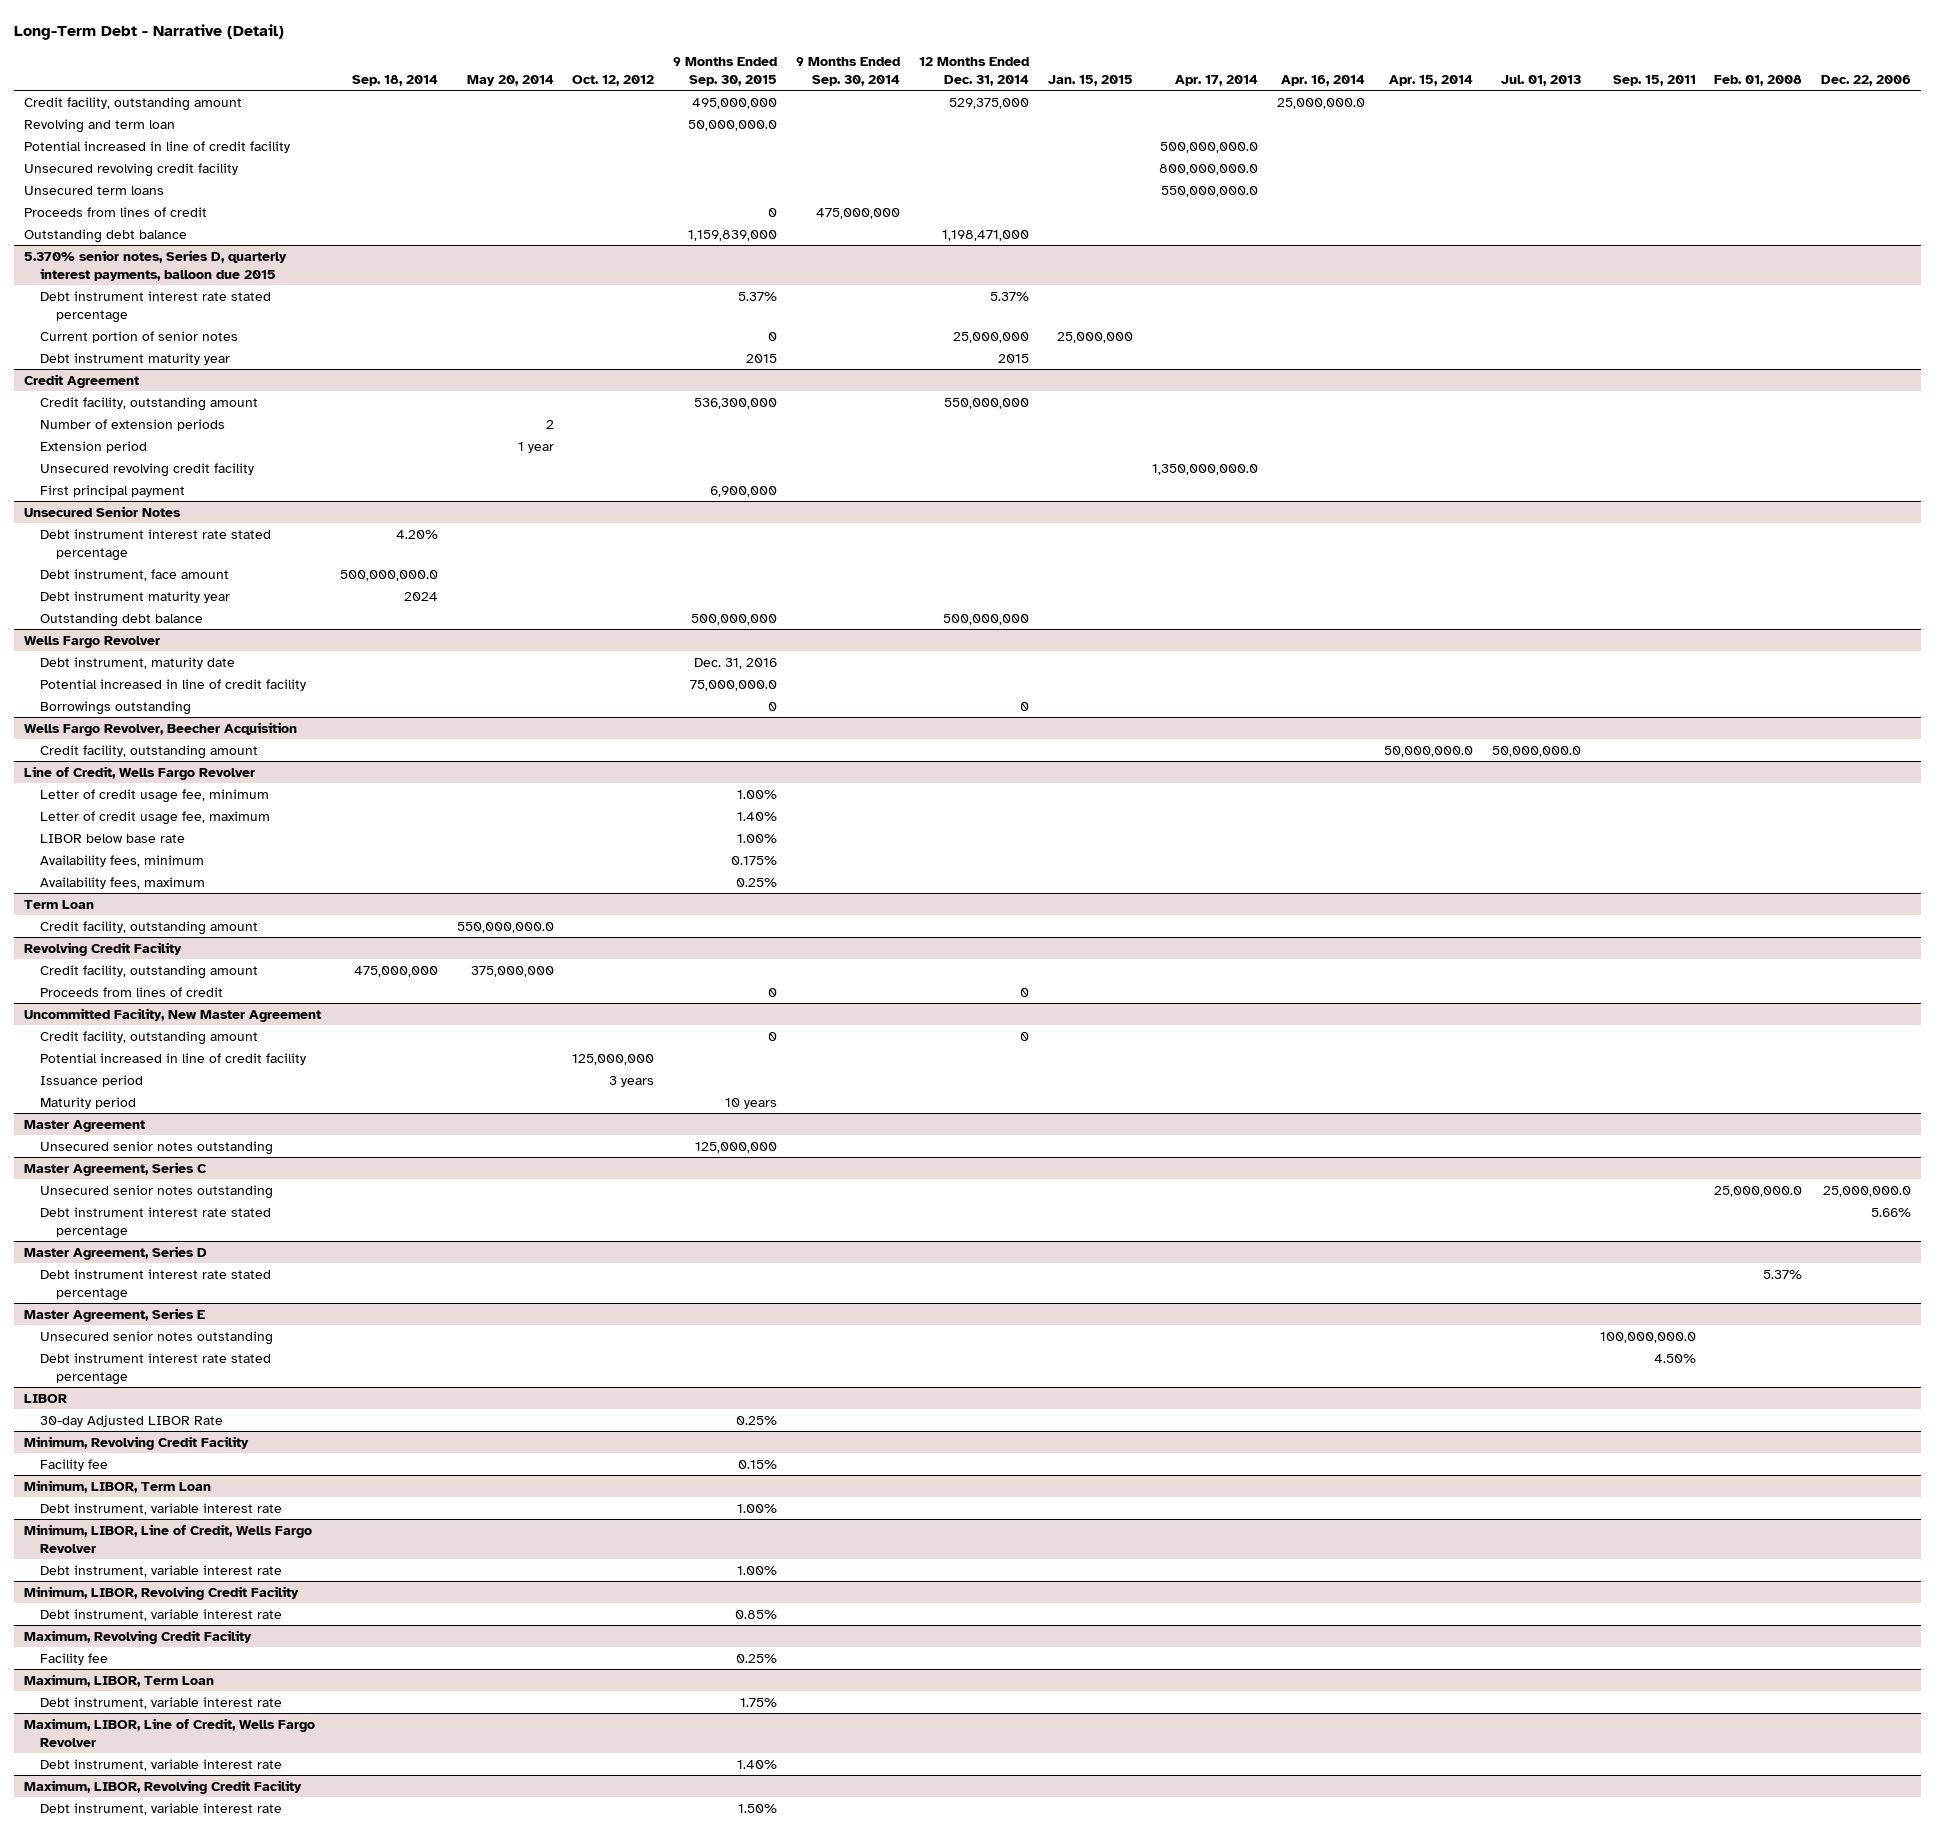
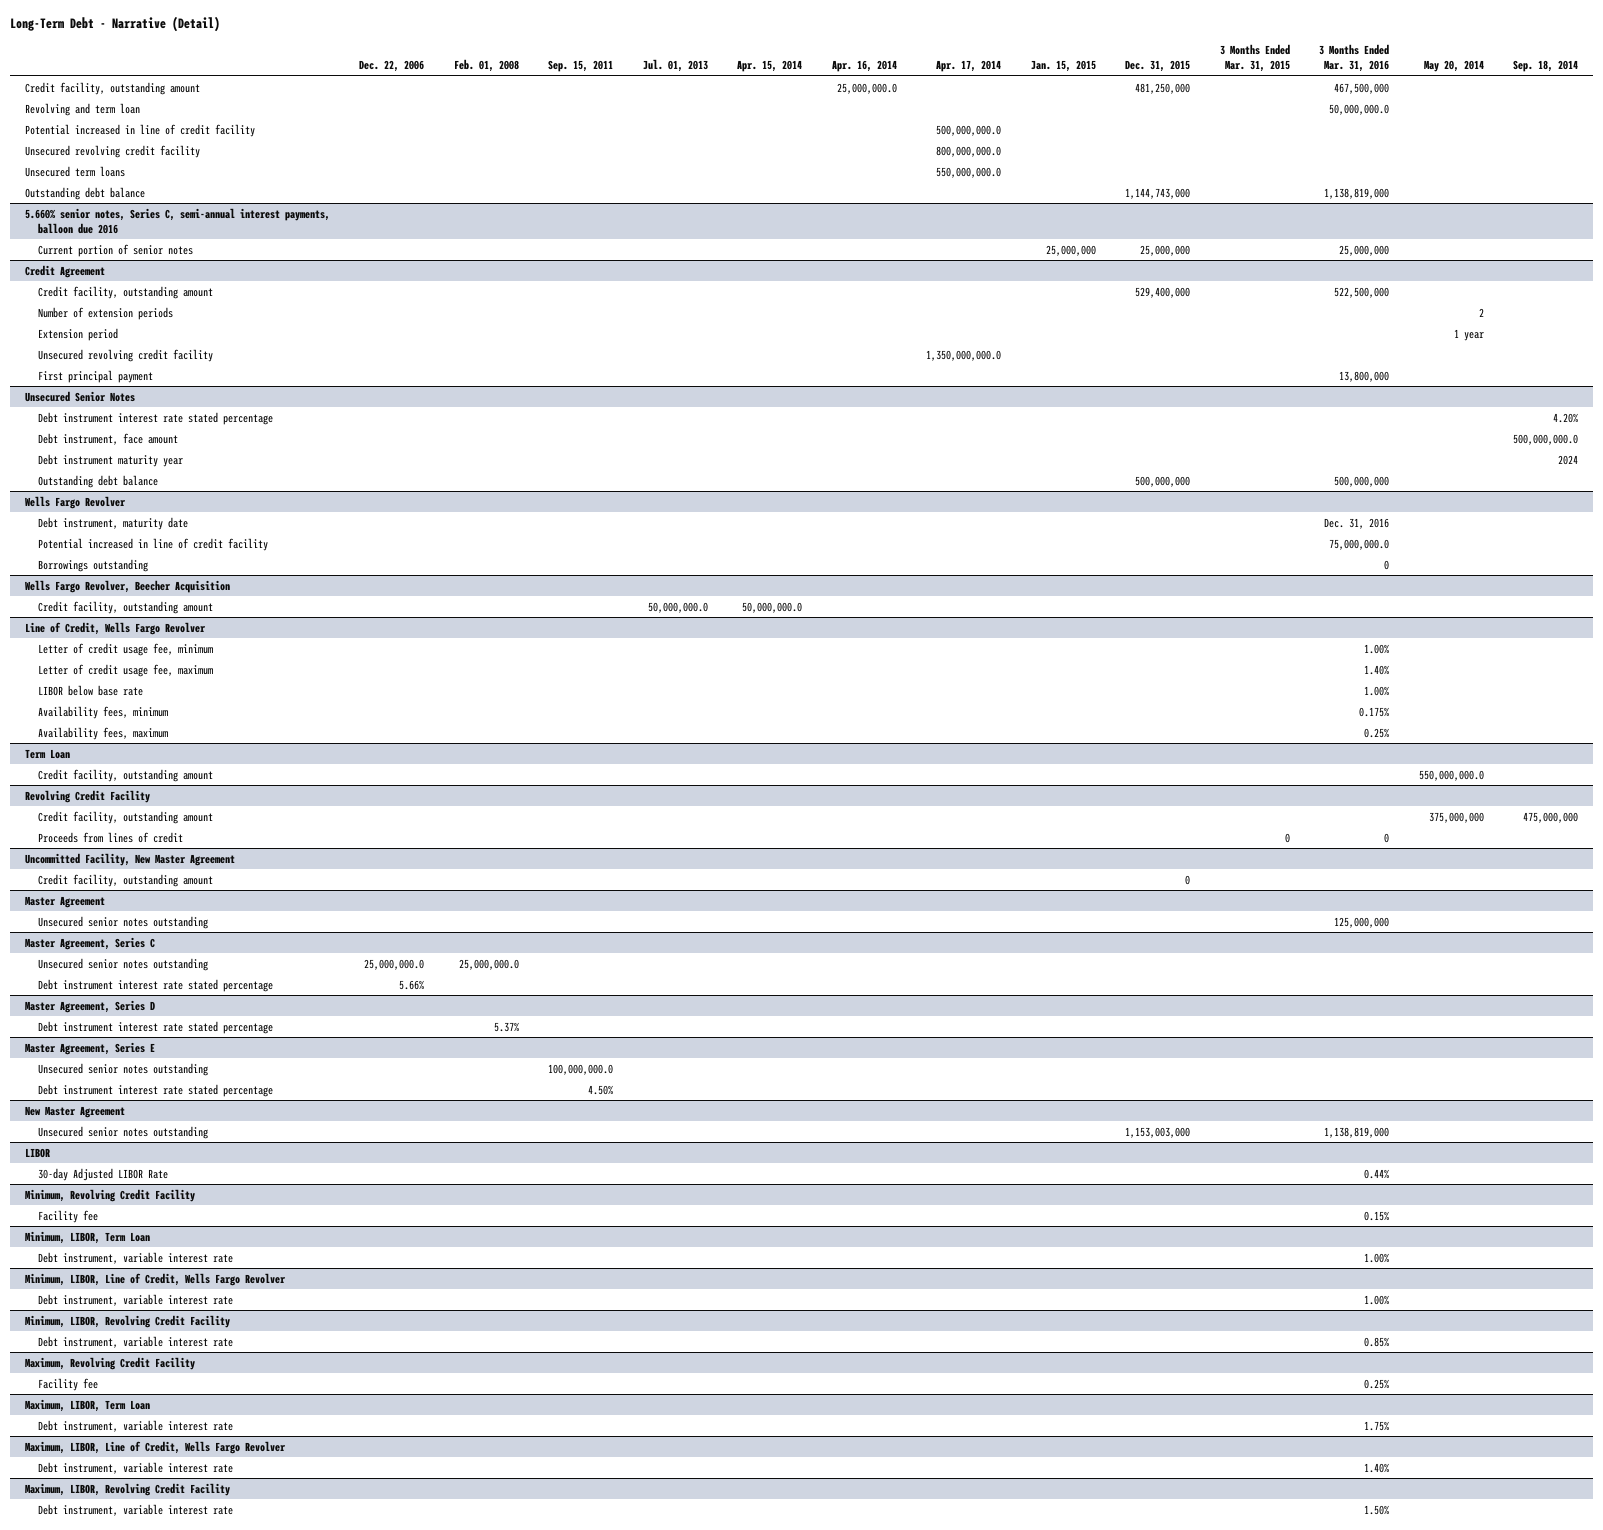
- | Sep. 18, 2014 | May 20, 2014 | Oct. 12, 2012 | 9 Months Ended Sep. 30, 2015 | 9 Months Ended Sep. 30, 2014 | 12 Months Ended Dec. 31, 2014 | Jan. 15, 2015 | Apr. 17, 2014 | Apr. 16, 2014 | Apr. 15, 2014 | Jul. 01, 2013 | Sep. 15, 2011 | Feb. 01, 2008 | Dec. 22, 2006
+ | Dec. 22, 2006 | Feb. 01, 2008 | Sep. 15, 2011 | Jul. 01, 2013 | Apr. 15, 2014 | Apr. 16, 2014 | Apr. 17, 2014 | Jan. 15, 2015 | Dec. 31, 2015 | 3 Months Ended Mar. 31, 2015 | 3 Months Ended Mar. 31, 2016 | May 20, 2014 | Sep. 18, 2014
- Proceeds from lines of credit | | | | 0 | 475,000,000 | | | | | | | | |
- 5.370% senior notes, Series D, quarterly interest payments, balloon due 2015
- Debt instrument interest rate stated percentage | | | | 5.37% | | 5.37% | | | | | | | |
+ 5.660% senior notes, Series C, semi-annual interest payments, balloon due 2016
- Debt instrument maturity year | | | | 2015 | | 2015 | | | | | | | |
@ Uncommitted Facility, New Master Agreement
- Potential increased in line of credit facility | | | 125,000,000 | | | | | | | | | | |
- Issuance period | | | 3 years | | | | | | | | | | |
- Maturity period | | | | 10 years | | | | | | | | | |
+ New Master Agreement
+ Unsecured senior notes outstanding | | | | | | | | | 1,153,003,000 | | 1,138,819,000 | |

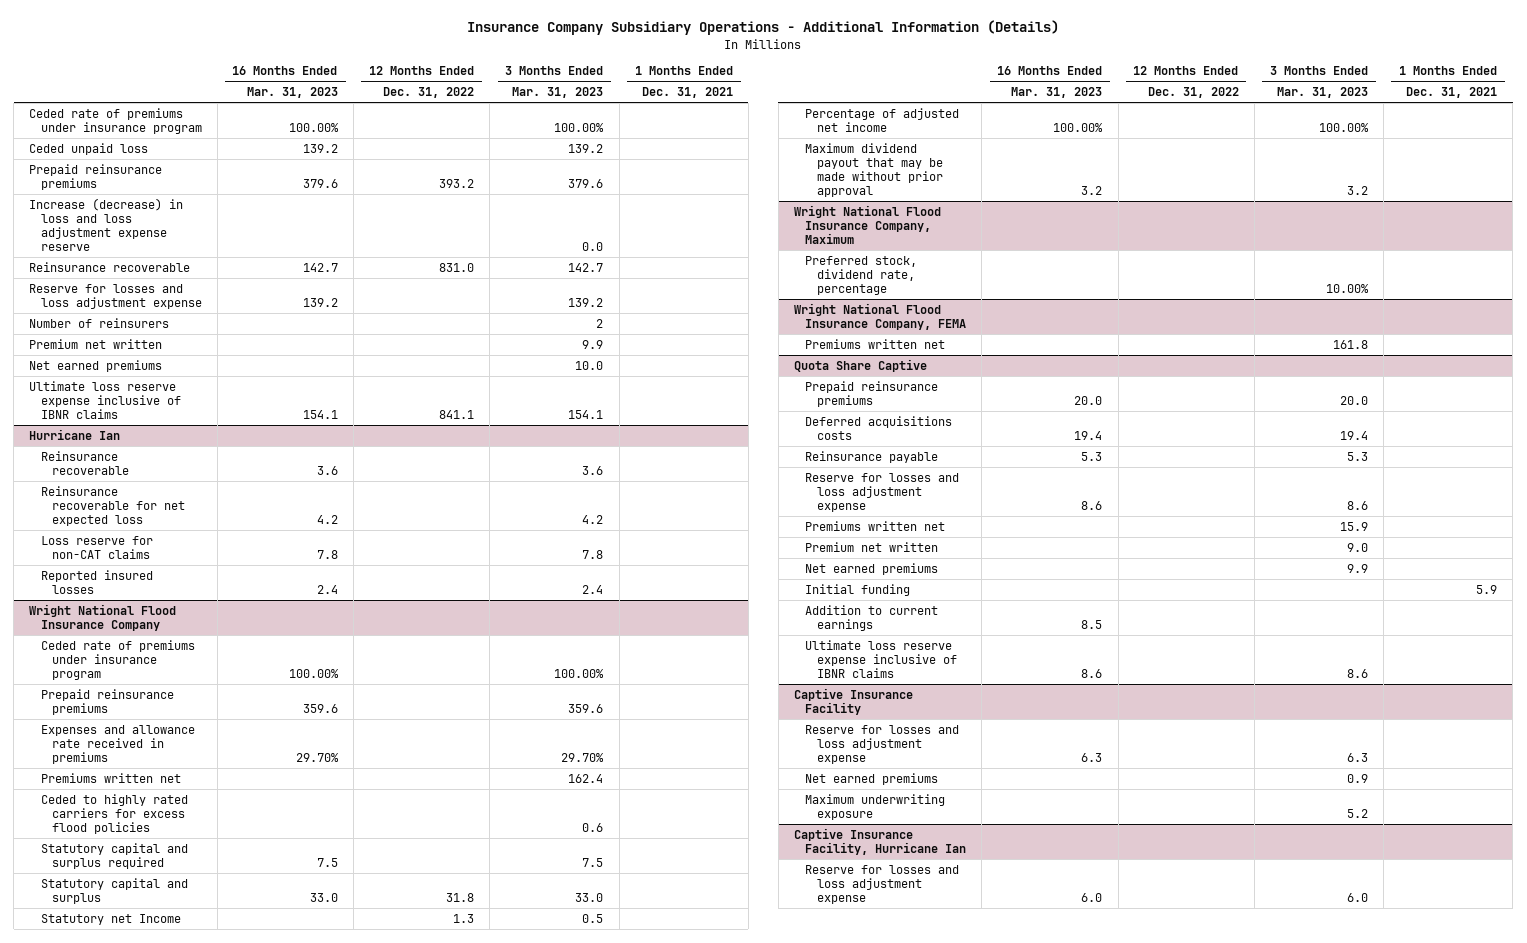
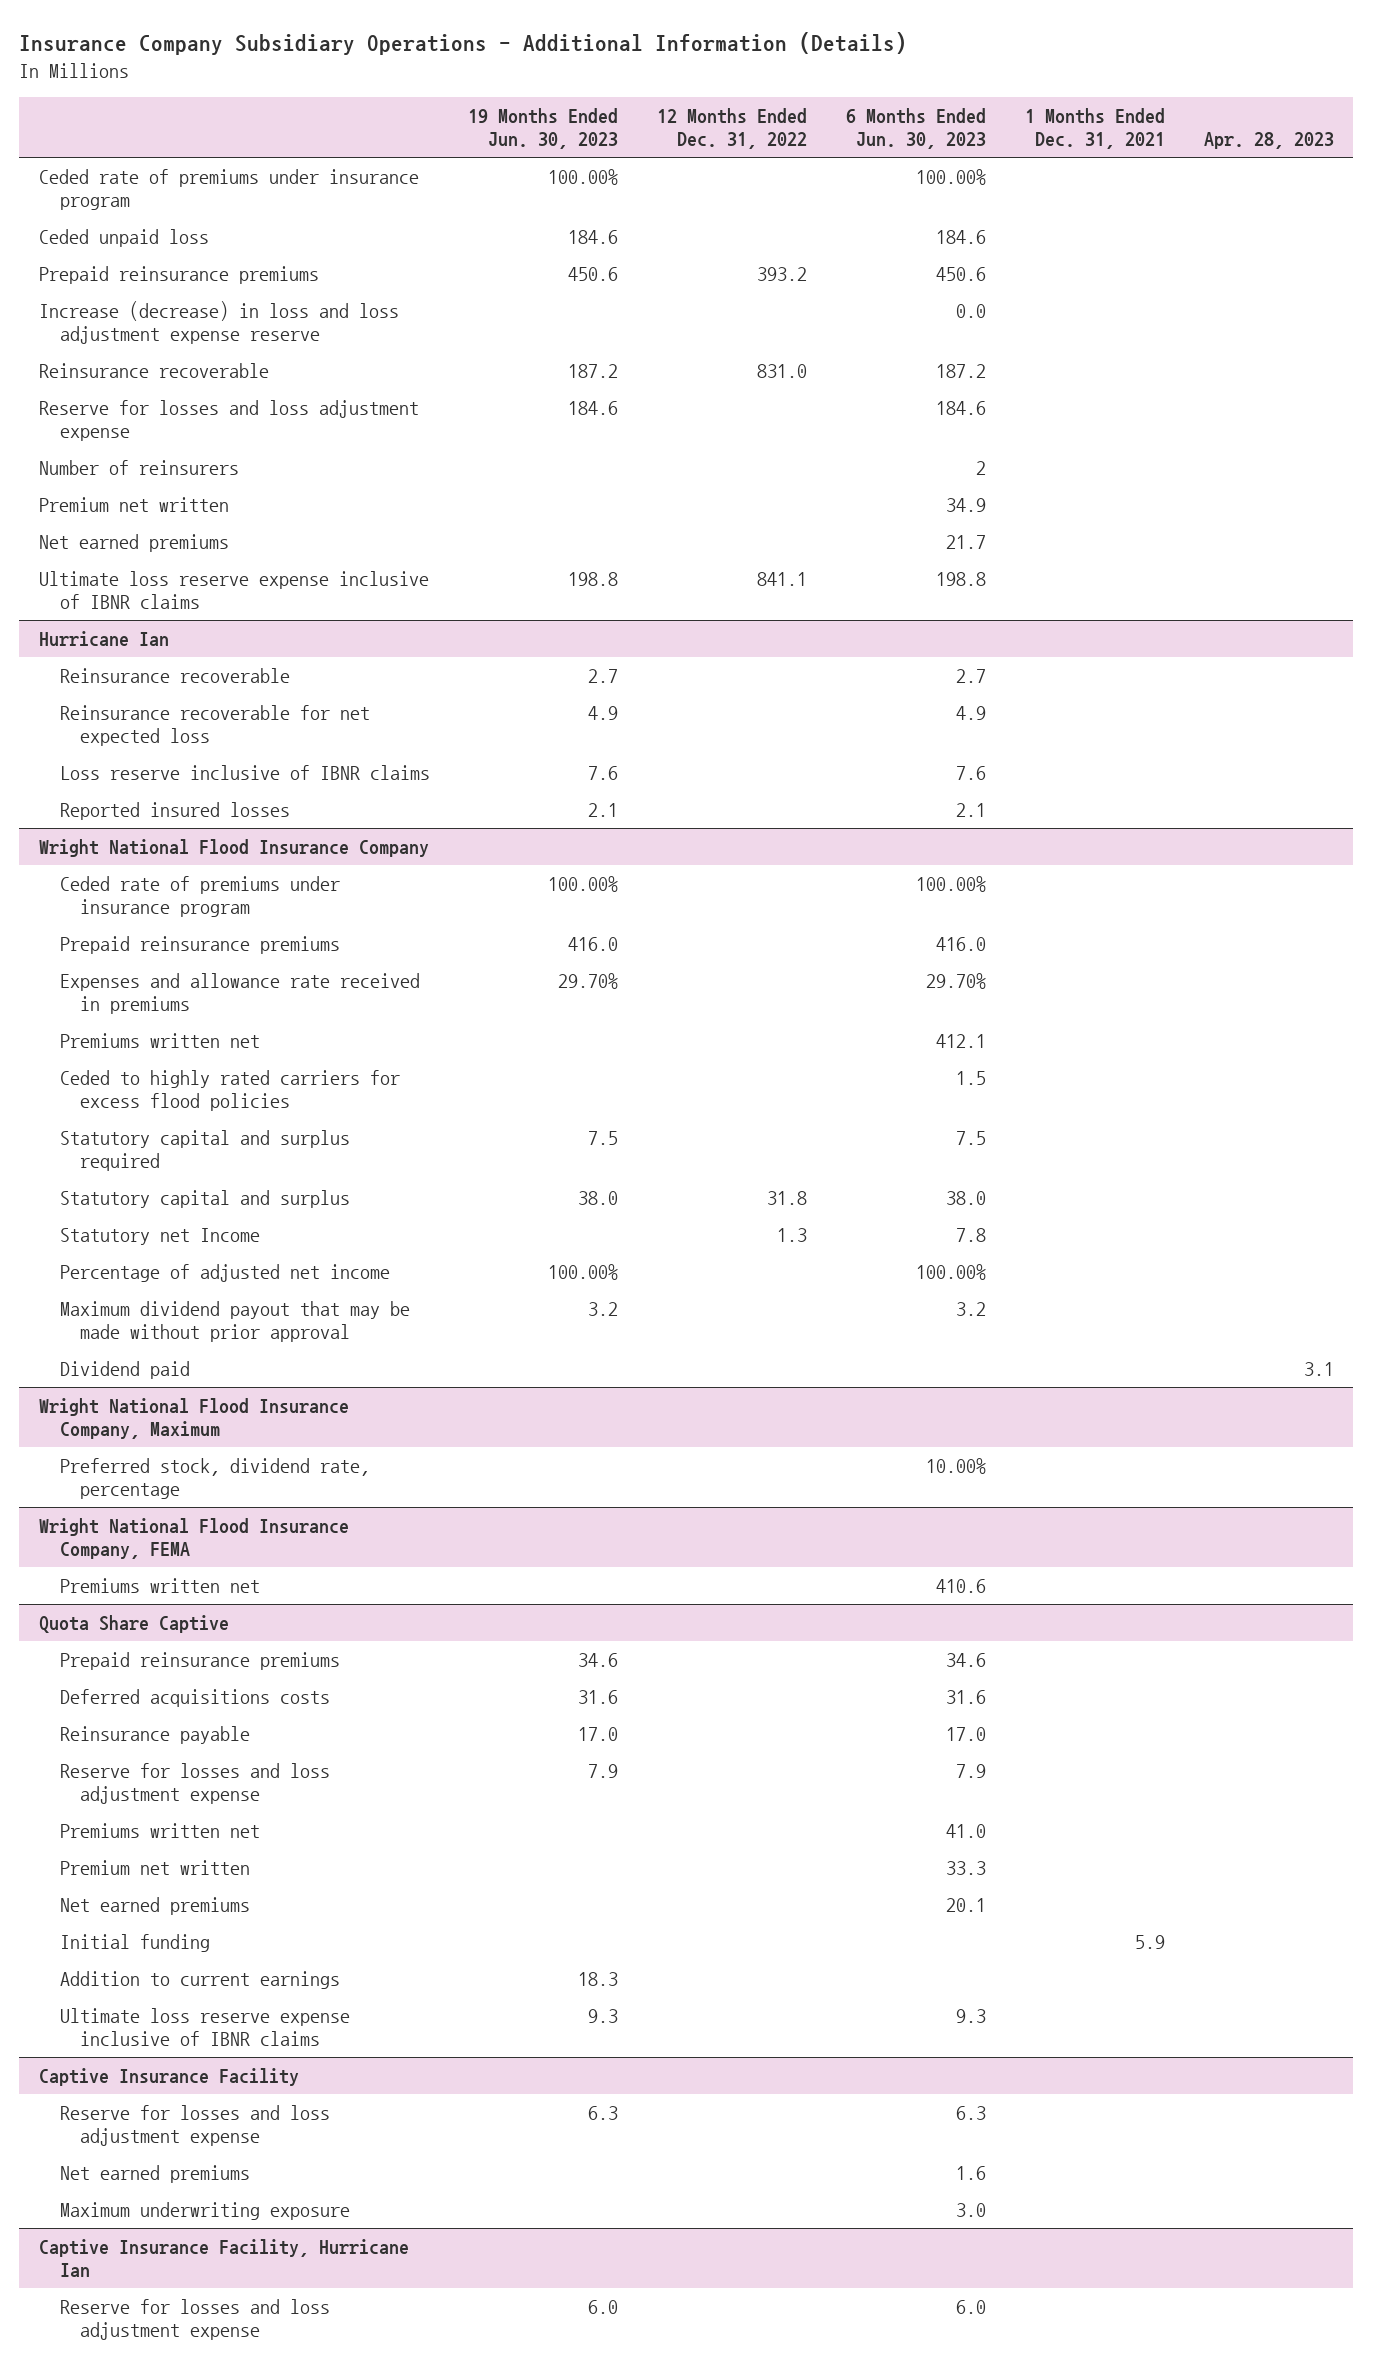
- | 16 Months Ended Mar. 31, 2023 | 12 Months Ended Dec. 31, 2022 | 3 Months Ended Mar. 31, 2023 | 1 Months Ended Dec. 31, 2021
+ | 19 Months Ended Jun. 30, 2023 | 12 Months Ended Dec. 31, 2022 | 6 Months Ended Jun. 30, 2023 | 1 Months Ended Dec. 31, 2021 | Apr. 28, 2023
@ Hurricane Ian
- Loss reserve for non-CAT claims | 7.8 | | 7.8 |
+ Loss reserve inclusive of IBNR claims | 7.6 | | 7.6 | |
@ Wright National Flood Insurance Company
+ Dividend paid | | | | | 3.1

